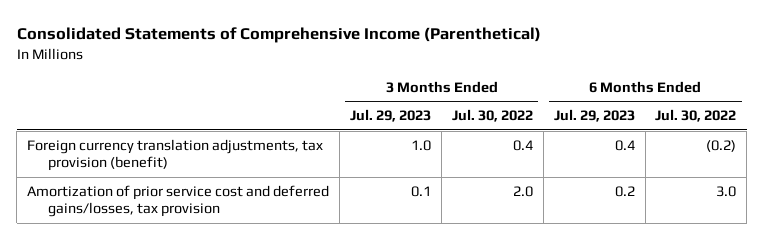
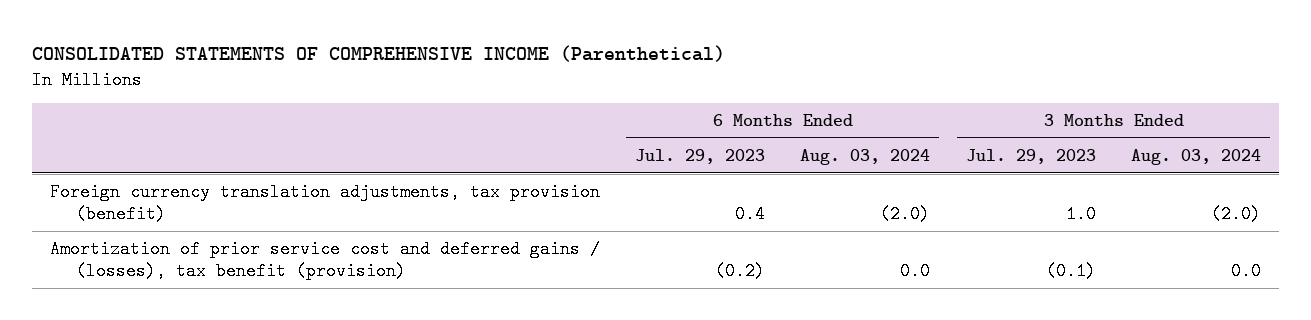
- Consolidated Statements of Comprehensive Income (Parenthetical)
+ CONSOLIDATED STATEMENTS OF COMPREHENSIVE INCOME (Parenthetical)
- | 3 Months Ended Jul. 29, 2023 | 3 Months Ended Jul. 30, 2022 | 6 Months Ended Jul. 29, 2023 | 6 Months Ended Jul. 30, 2022
+ | 6 Months Ended Jul. 29, 2023 | 6 Months Ended Aug. 03, 2024 | 3 Months Ended Jul. 29, 2023 | 3 Months Ended Aug. 03, 2024
- Amortization of prior service cost and deferred gains/losses, tax provision | 0.1 | 2.0 | 0.2 | 3.0
+ Amortization of prior service cost and deferred gains / (losses), tax benefit (provision) | (0.2) | 0.0 | (0.1) | 0.0

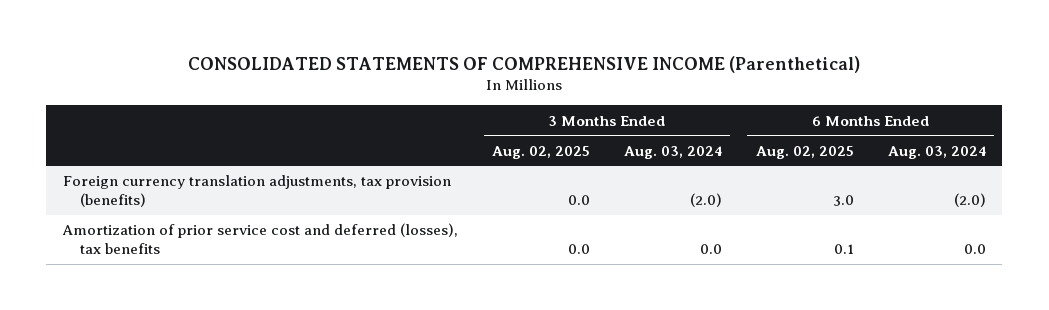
- | 6 Months Ended Jul. 29, 2023 | 6 Months Ended Aug. 03, 2024 | 3 Months Ended Jul. 29, 2023 | 3 Months Ended Aug. 03, 2024
+ | 3 Months Ended Aug. 02, 2025 | 3 Months Ended Aug. 03, 2024 | 6 Months Ended Aug. 02, 2025 | 6 Months Ended Aug. 03, 2024
- Foreign currency translation adjustments, tax provision (benefit) | 0.4 | (2.0) | 1.0 | (2.0)
- Amortization of prior service cost and deferred gains / (losses), tax benefit (provision) | (0.2) | 0.0 | (0.1) | 0.0
+ Foreign currency translation adjustments, tax provision (benefits) | 0.0 | (2.0) | 3.0 | (2.0)
+ Amortization of prior service cost and deferred (losses), tax benefits | 0.0 | 0.0 | 0.1 | 0.0

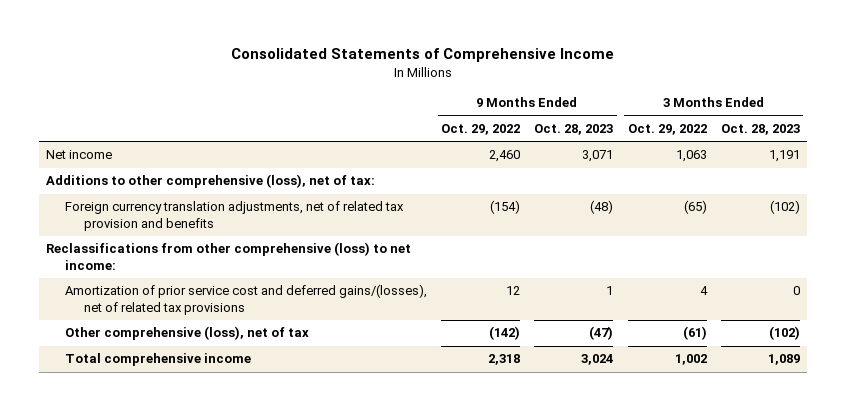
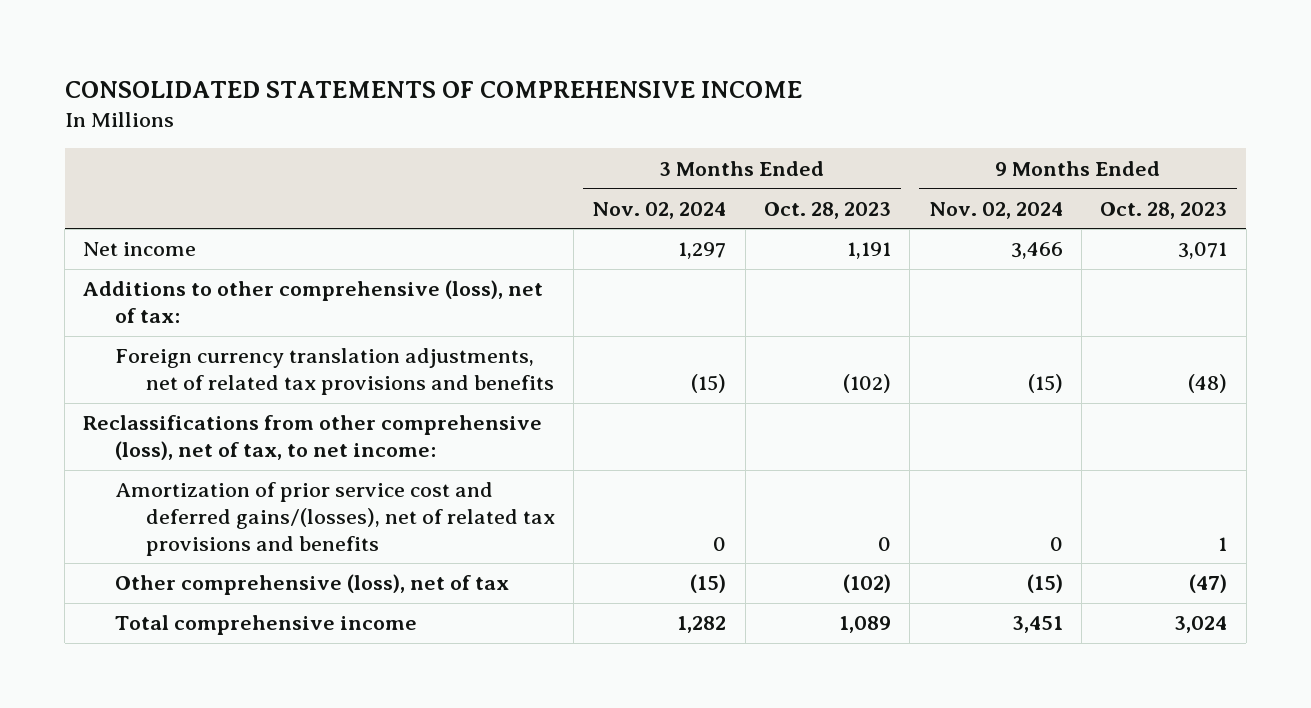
- Consolidated Statements of Comprehensive Income
+ CONSOLIDATED STATEMENTS OF COMPREHENSIVE INCOME
- | 9 Months Ended Oct. 29, 2022 | 9 Months Ended Oct. 28, 2023 | 3 Months Ended Oct. 29, 2022 | 3 Months Ended Oct. 28, 2023
+ | 3 Months Ended Nov. 02, 2024 | 3 Months Ended Oct. 28, 2023 | 9 Months Ended Nov. 02, 2024 | 9 Months Ended Oct. 28, 2023
- Foreign currency translation adjustments, net of related tax provision and benefits | (154) | (48) | (65) | (102)
- Reclassifications from other comprehensive (loss) to net income:
- Amortization of prior service cost and deferred gains/(losses), net of related tax provisions | 12 | 1 | 4 | 0
+ Foreign currency translation adjustments, net of related tax provisions and benefits | (15) | (102) | (15) | (48)
+ Reclassifications from other comprehensive (loss), net of tax, to net income:
+ Amortization of prior service cost and deferred gains/(losses), net of related tax provisions and benefits | 0 | 0 | 0 | 1

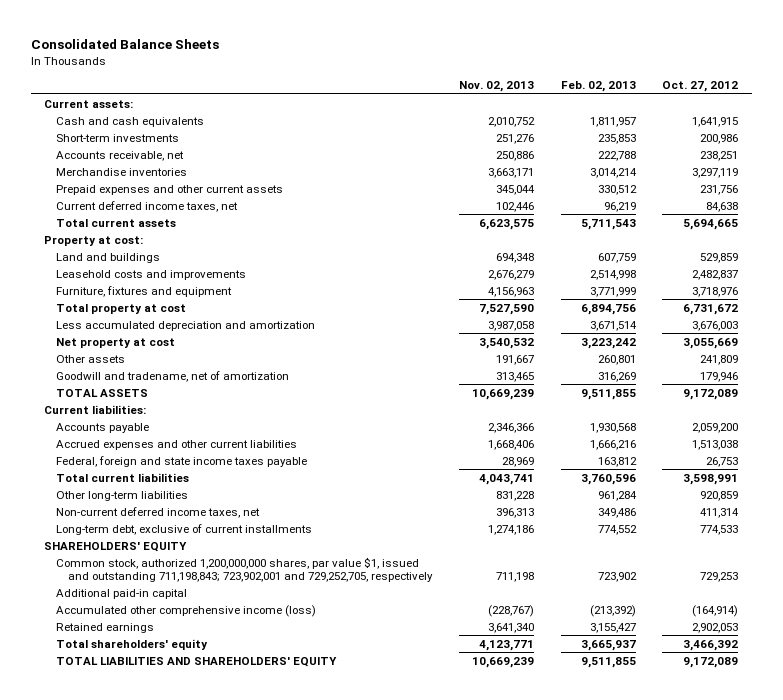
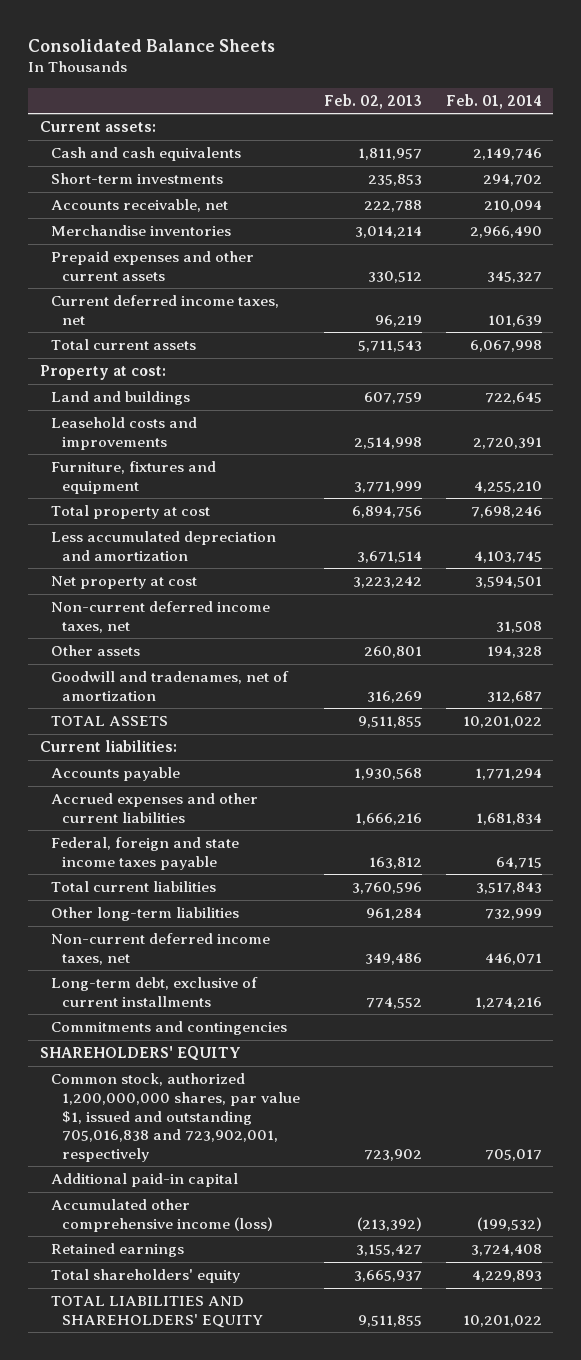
- | Nov. 02, 2013 | Feb. 02, 2013 | Oct. 27, 2012
+ | Feb. 02, 2013 | Feb. 01, 2014
+ Non-current deferred income taxes, net | | 31,508
- Goodwill and tradename, net of amortization | 313,465 | 316,269 | 179,946
+ Goodwill and tradenames, net of amortization | 316,269 | 312,687
+ Commitments and contingencies
- Common stock, authorized 1,200,000,000 shares, par value $1, issued and outstanding 711,198,843; 723,902,001 and 729,252,705, respectively | 711,198 | 723,902 | 729,253
+ Common stock, authorized 1,200,000,000 shares, par value $1, issued and outstanding 705,016,838 and 723,902,001, respectively | 723,902 | 705,017

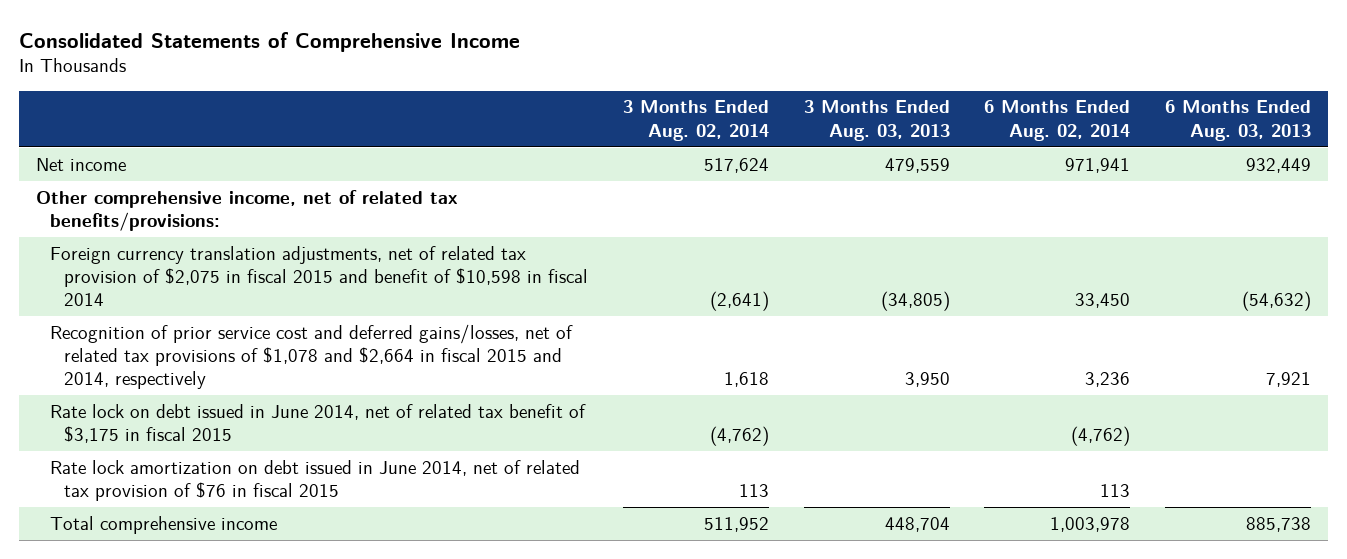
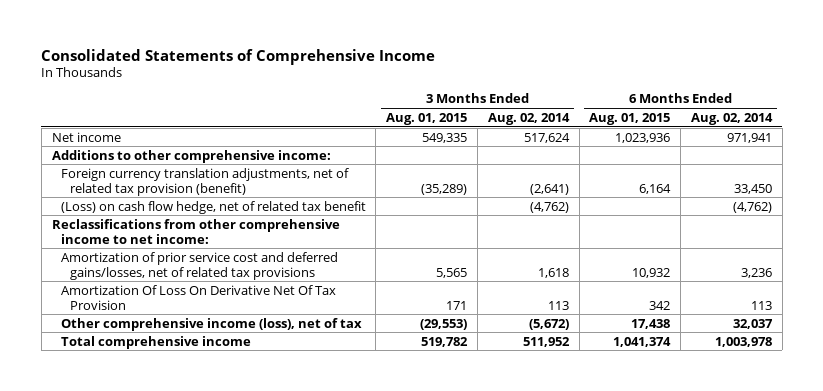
- | 3 Months Ended Aug. 02, 2014 | 3 Months Ended Aug. 03, 2013 | 6 Months Ended Aug. 02, 2014 | 6 Months Ended Aug. 03, 2013
+ | 3 Months Ended Aug. 01, 2015 | 3 Months Ended Aug. 02, 2014 | 6 Months Ended Aug. 01, 2015 | 6 Months Ended Aug. 02, 2014
- Other comprehensive income, net of related tax benefits/provisions:
- Foreign currency translation adjustments, net of related tax provision of $2,075 in fiscal 2015 and benefit of $10,598 in fiscal 2014 | (2,641) | (34,805) | 33,450 | (54,632)
- Recognition of prior service cost and deferred gains/losses, net of related tax provisions of $1,078 and $2,664 in fiscal 2015 and 2014, respectively | 1,618 | 3,950 | 3,236 | 7,921
- Rate lock on debt issued in June 2014, net of related tax benefit of $3,175 in fiscal 2015 | (4,762) | | (4,762) |
- Rate lock amortization on debt issued in June 2014, net of related tax provision of $76 in fiscal 2015 | 113 | | 113 |
+ Additions to other comprehensive income:
+ Foreign currency translation adjustments, net of related tax provision (benefit) | (35,289) | (2,641) | 6,164 | 33,450
+ (Loss) on cash flow hedge, net of related tax benefit | | (4,762) | | (4,762)
+ Reclassifications from other comprehensive income to net income:
+ Amortization of prior service cost and deferred gains/losses, net of related tax provisions | 5,565 | 1,618 | 10,932 | 3,236
+ Amortization Of Loss On Derivative Net Of Tax Provision | 171 | 113 | 342 | 113
+ Other comprehensive income (loss), net of tax | (29,553) | (5,672) | 17,438 | 32,037

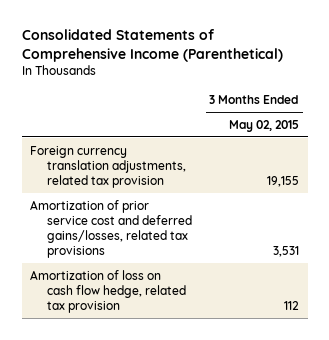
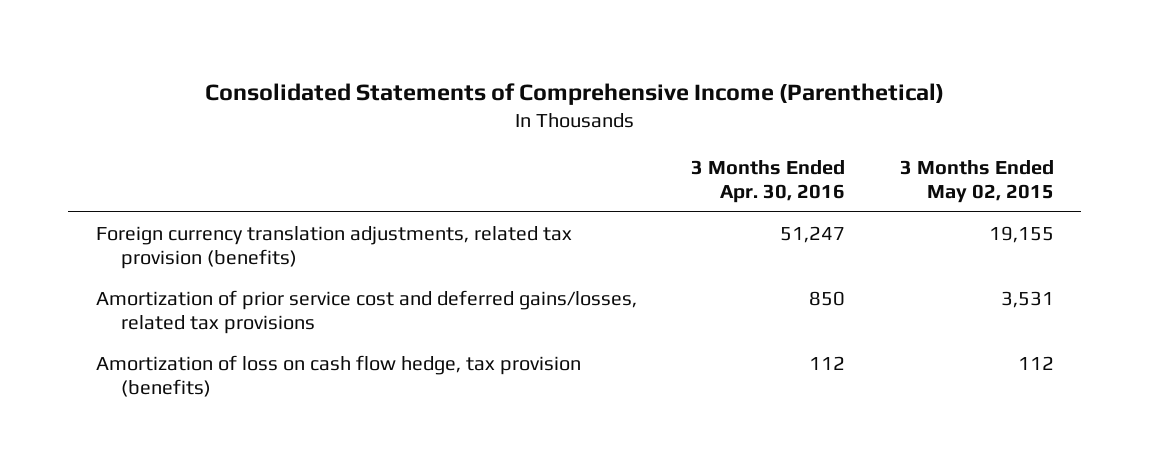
- | 3 Months Ended May 02, 2015
+ | 3 Months Ended Apr. 30, 2016 | 3 Months Ended May 02, 2015
- Foreign currency translation adjustments, related tax provision | 19,155
+ Foreign currency translation adjustments, related tax provision (benefits) | 51,247 | 19,155
- Amortization of loss on cash flow hedge, related tax provision | 112
+ Amortization of loss on cash flow hedge, tax provision (benefits) | 112 | 112

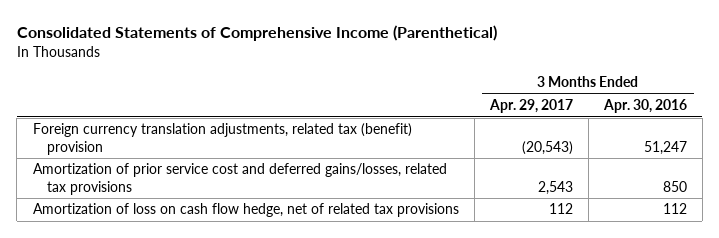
- | 3 Months Ended Apr. 30, 2016 | 3 Months Ended May 02, 2015
+ | 3 Months Ended Apr. 29, 2017 | 3 Months Ended Apr. 30, 2016
- Foreign currency translation adjustments, related tax provision (benefits) | 51,247 | 19,155
+ Foreign currency translation adjustments, related tax (benefit) provision | (20,543) | 51,247
- Amortization of loss on cash flow hedge, tax provision (benefits) | 112 | 112
+ Amortization of loss on cash flow hedge, net of related tax provisions | 112 | 112

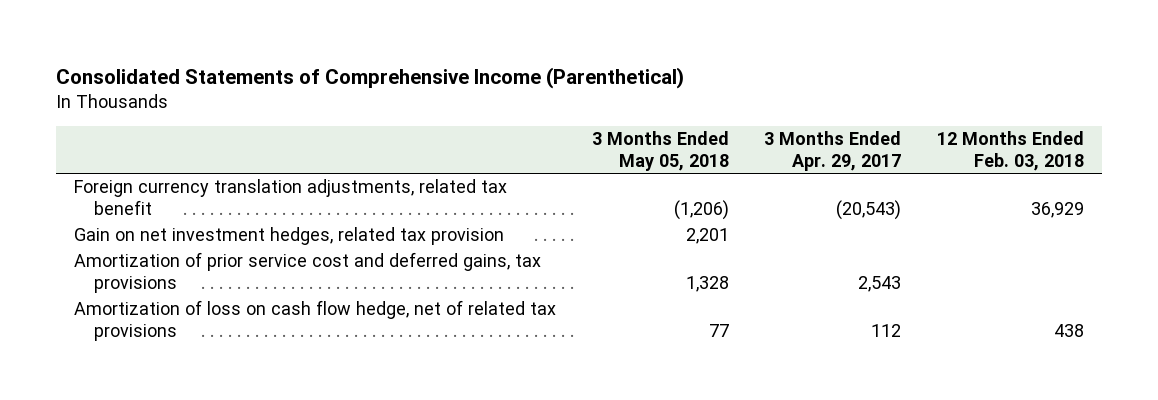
- | 3 Months Ended Apr. 29, 2017 | 3 Months Ended Apr. 30, 2016
+ | 3 Months Ended May 05, 2018 | 3 Months Ended Apr. 29, 2017 | 12 Months Ended Feb. 03, 2018
- Foreign currency translation adjustments, related tax (benefit) provision | (20,543) | 51,247
- Amortization of prior service cost and deferred gains/losses, related tax provisions | 2,543 | 850
+ Foreign currency translation adjustments, related tax benefit | (1,206) | (20,543) | 36,929
+ Gain on net investment hedges, related tax provision | 2,201 | |
+ Amortization of prior service cost and deferred gains, tax provisions | 1,328 | 2,543 |

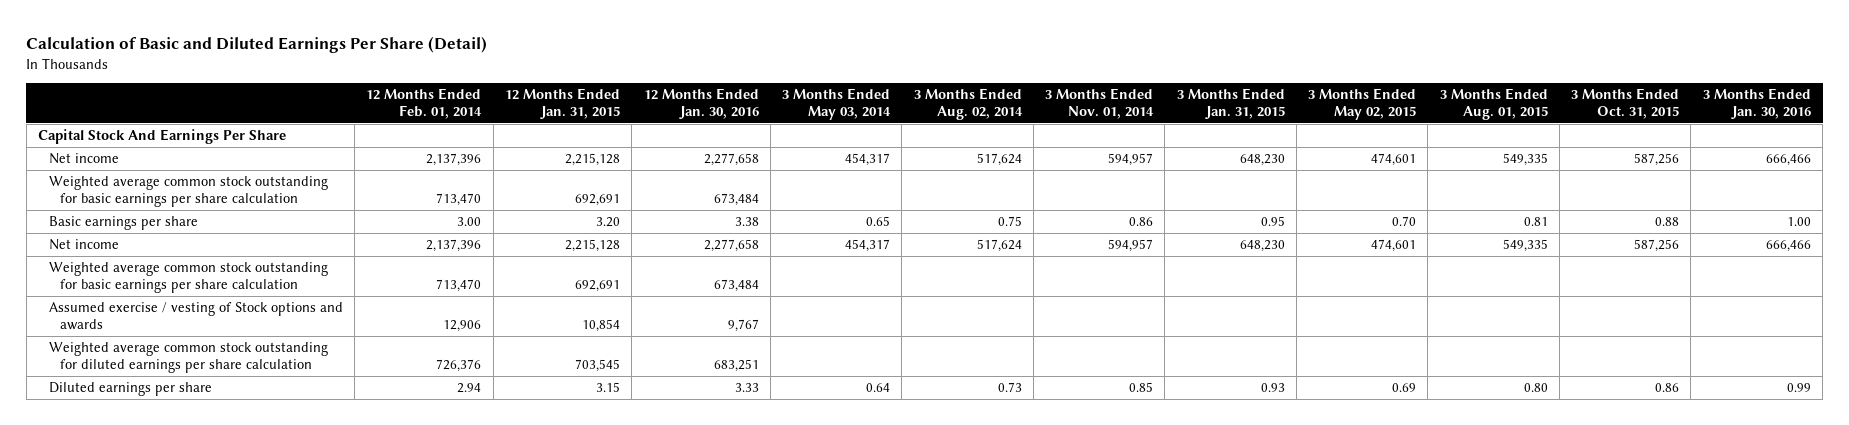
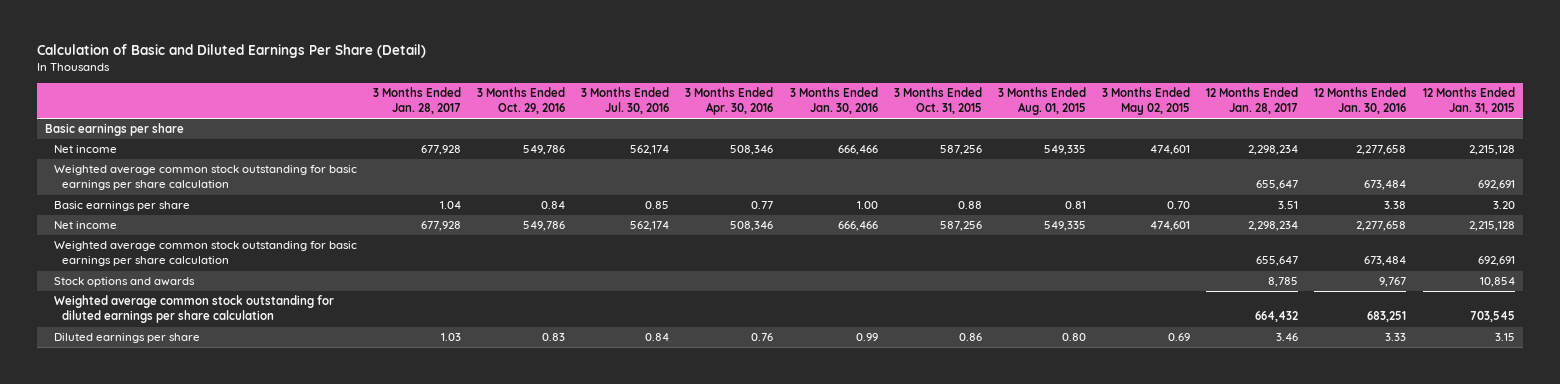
- | 12 Months Ended Feb. 01, 2014 | 12 Months Ended Jan. 31, 2015 | 12 Months Ended Jan. 30, 2016 | 3 Months Ended May 03, 2014 | 3 Months Ended Aug. 02, 2014 | 3 Months Ended Nov. 01, 2014 | 3 Months Ended Jan. 31, 2015 | 3 Months Ended May 02, 2015 | 3 Months Ended Aug. 01, 2015 | 3 Months Ended Oct. 31, 2015 | 3 Months Ended Jan. 30, 2016
+ | 3 Months Ended Jan. 28, 2017 | 3 Months Ended Oct. 29, 2016 | 3 Months Ended Jul. 30, 2016 | 3 Months Ended Apr. 30, 2016 | 3 Months Ended Jan. 30, 2016 | 3 Months Ended Oct. 31, 2015 | 3 Months Ended Aug. 01, 2015 | 3 Months Ended May 02, 2015 | 12 Months Ended Jan. 28, 2017 | 12 Months Ended Jan. 30, 2016 | 12 Months Ended Jan. 31, 2015
- Capital Stock And Earnings Per Share
+ Basic earnings per share
- Assumed exercise / vesting of Stock options and awards | 12,906 | 10,854 | 9,767 | | | | | | | |
+ Stock options and awards | | | | | | | | | 8,785 | 9,767 | 10,854

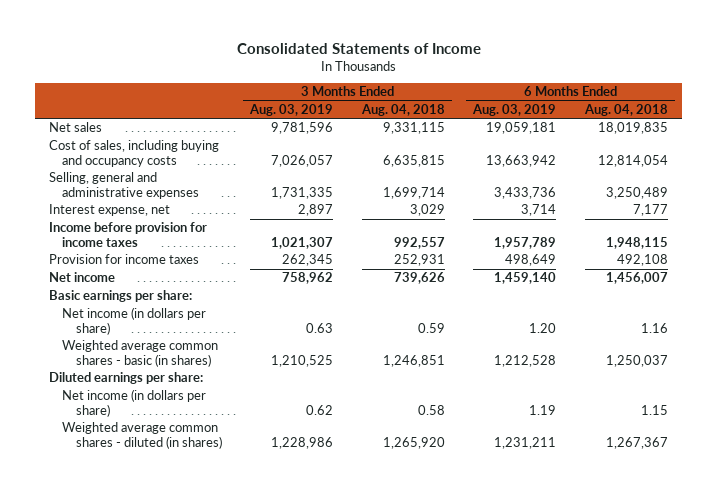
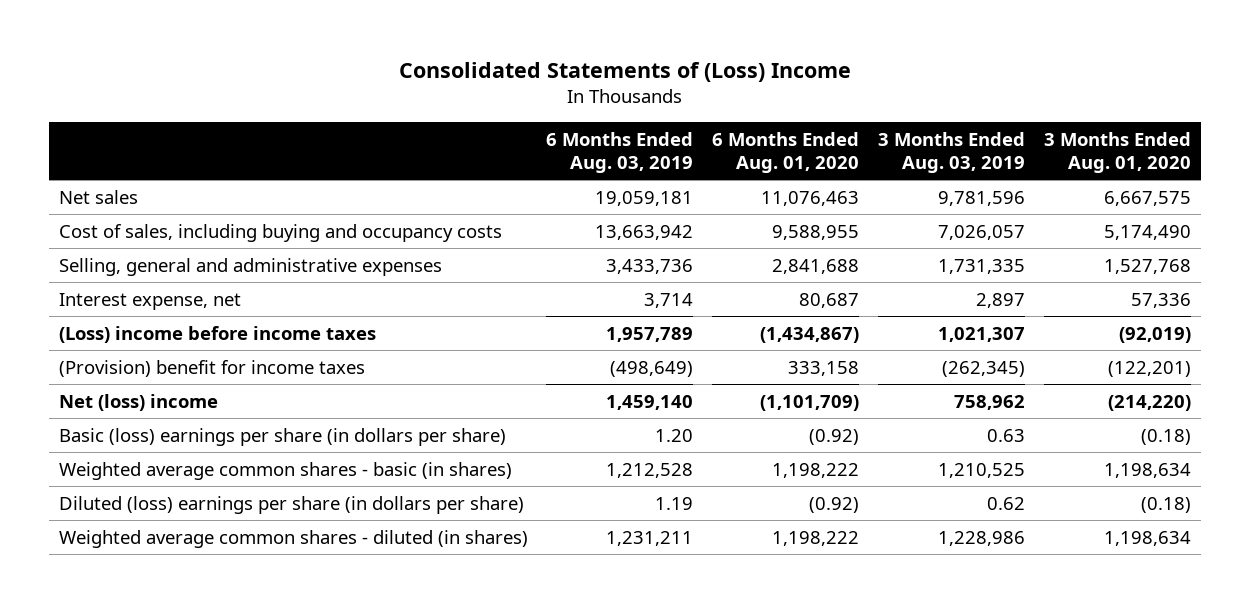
- Consolidated Statements of Income
+ Consolidated Statements of (Loss) Income
- | 3 Months Ended Aug. 03, 2019 | 3 Months Ended Aug. 04, 2018 | 6 Months Ended Aug. 03, 2019 | 6 Months Ended Aug. 04, 2018
+ | 6 Months Ended Aug. 03, 2019 | 6 Months Ended Aug. 01, 2020 | 3 Months Ended Aug. 03, 2019 | 3 Months Ended Aug. 01, 2020
- Income before provision for income taxes | 1,021,307 | 992,557 | 1,957,789 | 1,948,115
- Provision for income taxes | 262,345 | 252,931 | 498,649 | 492,108
- Net income | 758,962 | 739,626 | 1,459,140 | 1,456,007
- Basic earnings per share:
- Net income (in dollars per share) | 0.63 | 0.59 | 1.20 | 1.16
+ (Loss) income before income taxes | 1,957,789 | (1,434,867) | 1,021,307 | (92,019)
+ (Provision) benefit for income taxes | (498,649) | 333,158 | (262,345) | (122,201)
+ Net (loss) income | 1,459,140 | (1,101,709) | 758,962 | (214,220)
+ Basic (loss) earnings per share (in dollars per share) | 1.20 | (0.92) | 0.63 | (0.18)
- Diluted earnings per share:
- Net income (in dollars per share) | 0.62 | 0.58 | 1.19 | 1.15
+ Diluted (loss) earnings per share (in dollars per share) | 1.19 | (0.92) | 0.62 | (0.18)

